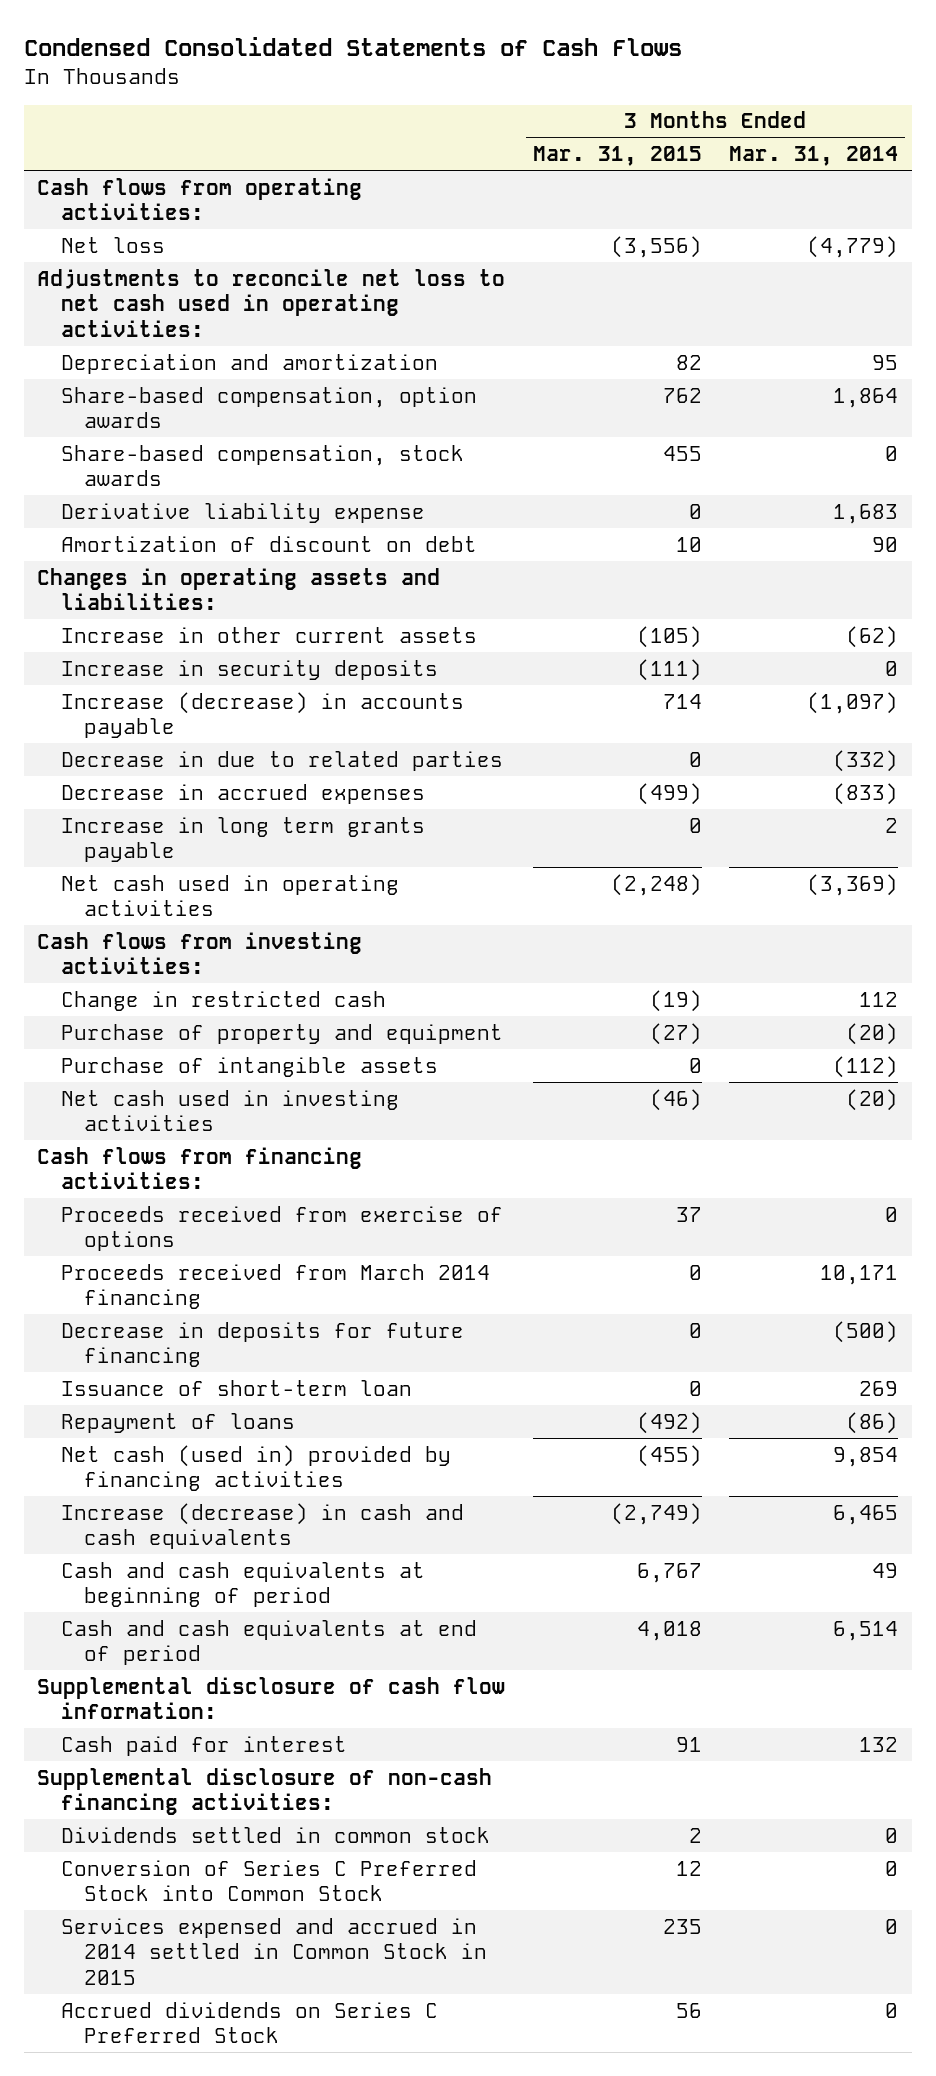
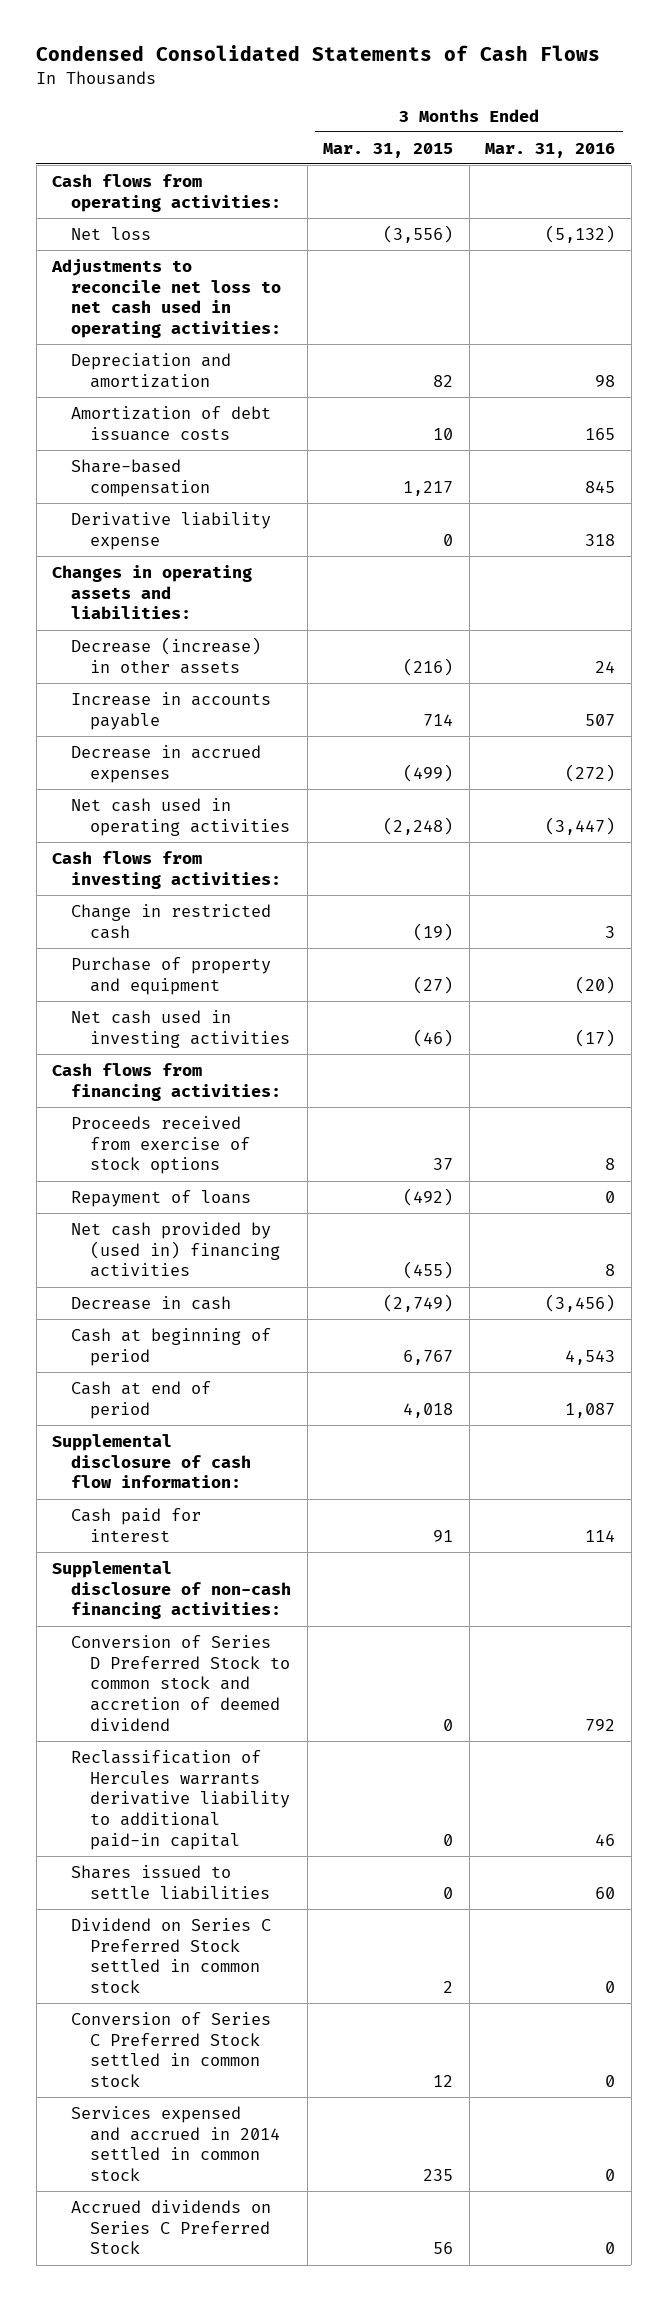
- | 3 Months Ended Mar. 31, 2015 | 3 Months Ended Mar. 31, 2014
+ | 3 Months Ended Mar. 31, 2015 | 3 Months Ended Mar. 31, 2016
- Share-based compensation, option awards | 762 | 1,864
- Share-based compensation, stock awards | 455 | 0
+ Amortization of debt issuance costs | 10 | 165
+ Share-based compensation | 1,217 | 845
- Amortization of discount on debt | 10 | 90
- Increase in other current assets | (105) | (62)
- Increase in security deposits | (111) | 0
- Increase (decrease) in accounts payable | 714 | (1,097)
- Decrease in due to related parties | 0 | (332)
+ Decrease (increase) in other assets | (216) | 24
+ Increase in accounts payable | 714 | 507
- Increase in long term grants payable | 0 | 2
- Purchase of intangible assets | 0 | (112)
- Proceeds received from exercise of options | 37 | 0
- Proceeds received from March 2014 financing | 0 | 10,171
- Decrease in deposits for future financing | 0 | (500)
- Issuance of short-term loan | 0 | 269
+ Proceeds received from exercise of stock options | 37 | 8
- Net cash (used in) provided by financing activities | (455) | 9,854
- Increase (decrease) in cash and cash equivalents | (2,749) | 6,465
- Cash and cash equivalents at beginning of period | 6,767 | 49
- Cash and cash equivalents at end of period | 4,018 | 6,514
+ Net cash provided by (used in) financing activities | (455) | 8
+ Decrease in cash | (2,749) | (3,456)
+ Cash at beginning of period | 6,767 | 4,543
+ Cash at end of period | 4,018 | 1,087
- Dividends settled in common stock | 2 | 0
- Conversion of Series C Preferred Stock into Common Stock | 12 | 0
- Services expensed and accrued in 2014 settled in Common Stock in 2015 | 235 | 0
+ Conversion of Series D Preferred Stock to common stock and accretion of deemed dividend | 0 | 792
+ Reclassification of Hercules warrants derivative liability to additional paid-in capital | 0 | 46
+ Shares issued to settle liabilities | 0 | 60
+ Dividend on Series C Preferred Stock settled in common stock | 2 | 0
+ Conversion of Series C Preferred Stock settled in common stock | 12 | 0
+ Services expensed and accrued in 2014 settled in common stock | 235 | 0

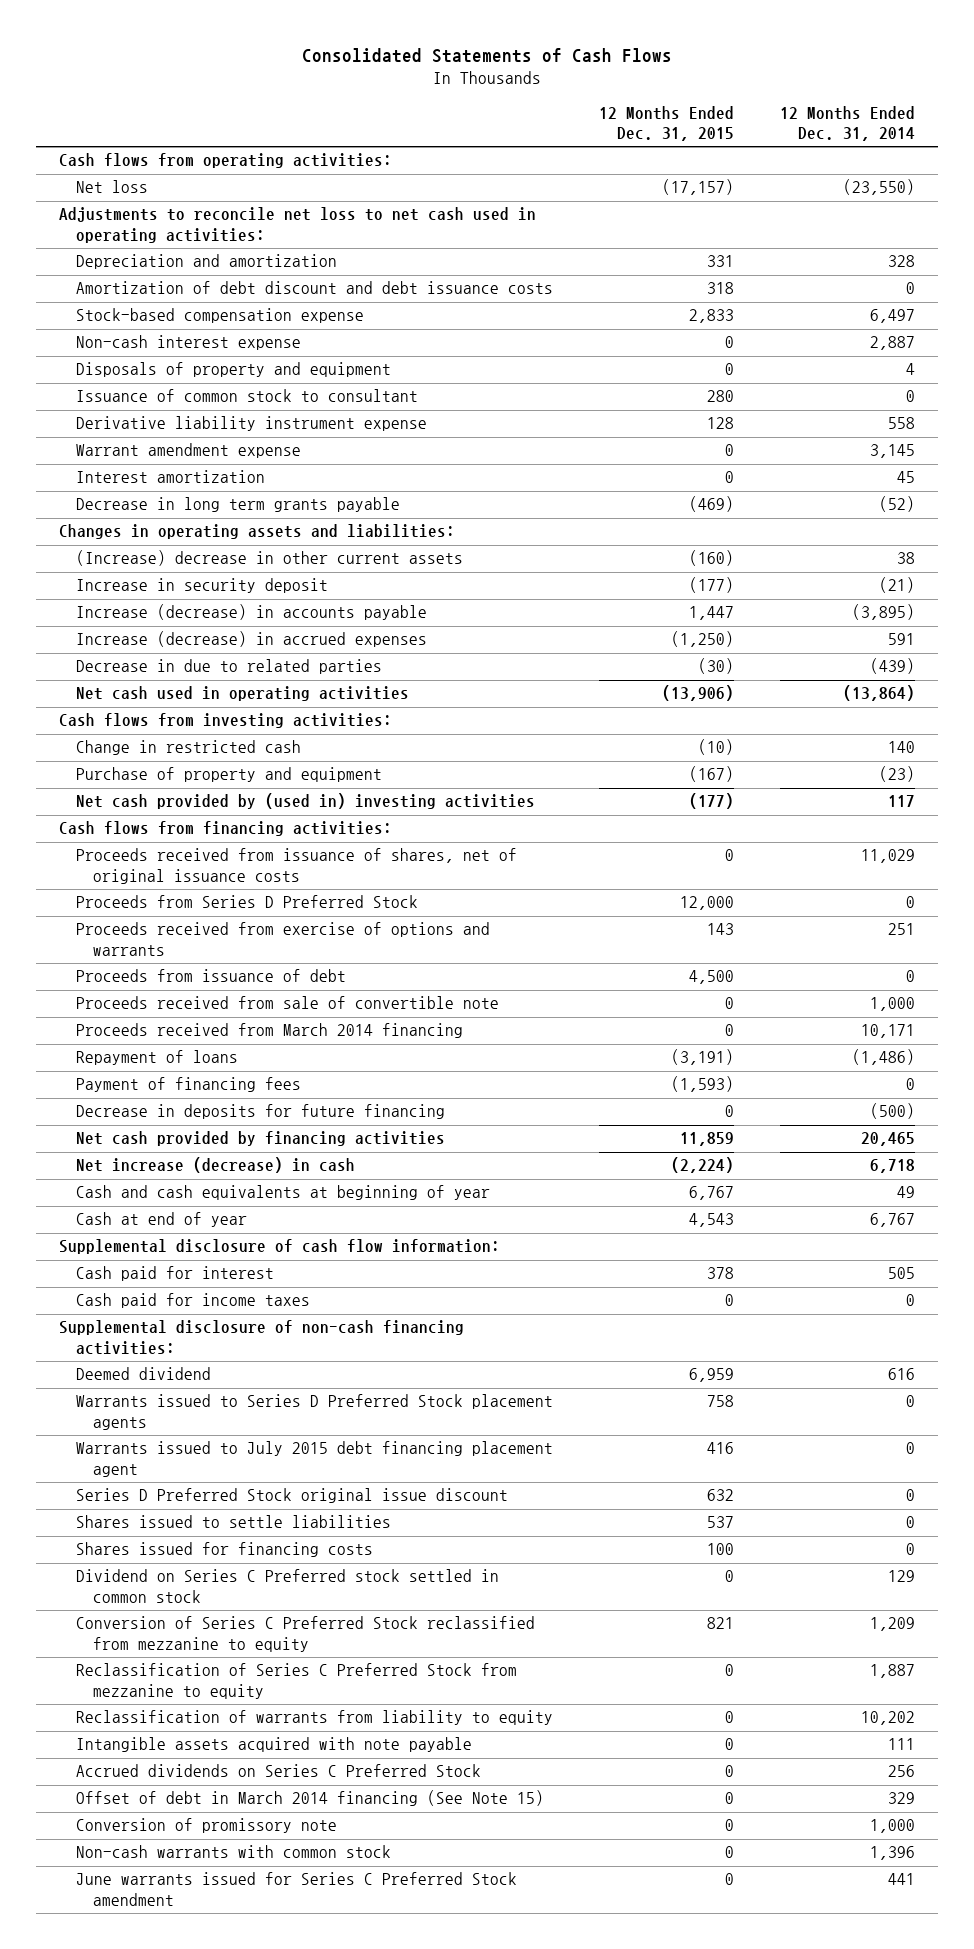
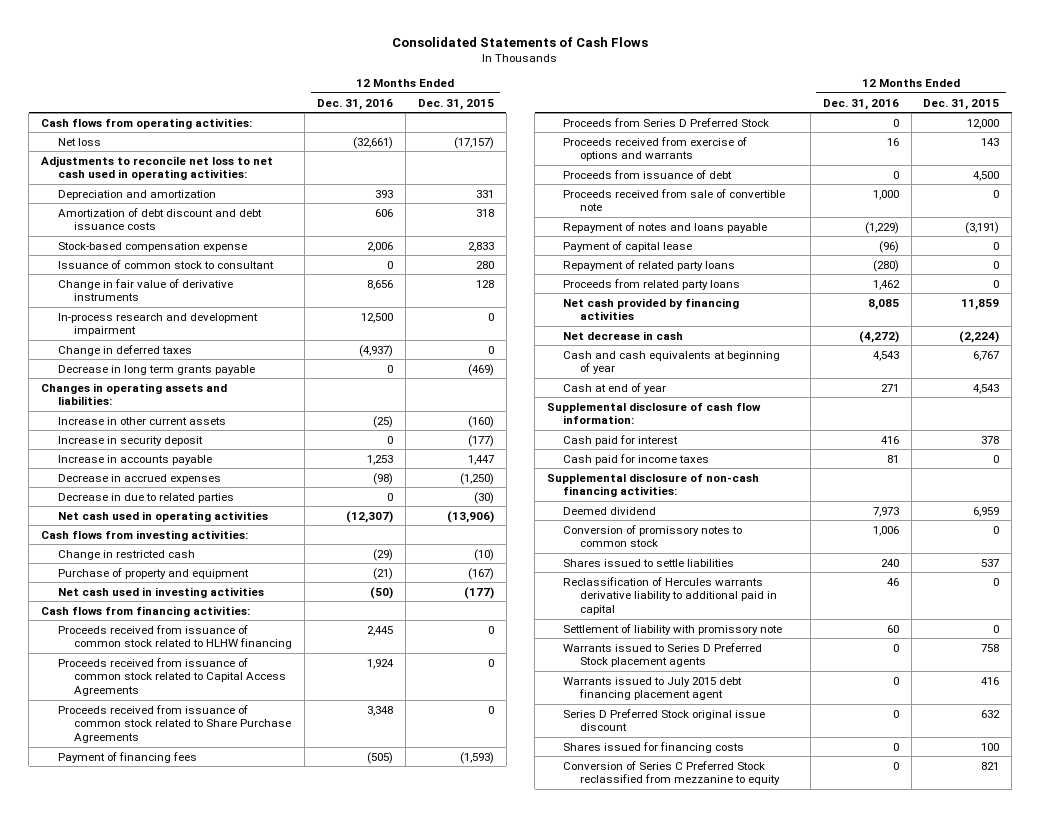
- | 12 Months Ended Dec. 31, 2015 | 12 Months Ended Dec. 31, 2014
+ | 12 Months Ended Dec. 31, 2016 | 12 Months Ended Dec. 31, 2015
- Non-cash interest expense | 0 | 2,887
- Disposals of property and equipment | 0 | 4
- Derivative liability instrument expense | 128 | 558
- Warrant amendment expense | 0 | 3,145
- Interest amortization | 0 | 45
+ Change in fair value of derivative instruments | 8,656 | 128
+ In-process research and development impairment | 12,500 | 0
+ Change in deferred taxes | (4,937) | 0
- (Increase) decrease in other current assets | (160) | 38
+ Increase in other current assets | (25) | (160)
- Increase (decrease) in accounts payable | 1,447 | (3,895)
- Increase (decrease) in accrued expenses | (1,250) | 591
+ Increase in accounts payable | 1,253 | 1,447
+ Decrease in accrued expenses | (98) | (1,250)
- Net cash provided by (used in) investing activities | (177) | 117
+ Net cash used in investing activities | (50) | (177)
- Proceeds received from issuance of shares, net of original issuance costs | 0 | 11,029
+ Proceeds received from issuance of common stock related to HLHW financing | 2,445 | 0
+ Proceeds received from issuance of common stock related to Capital Access Agreements | 1,924 | 0
+ Proceeds received from issuance of common stock related to Share Purchase Agreements | 3,348 | 0
moved up: Payment of financing fees | (505) | (1,593)
- Proceeds received from March 2014 financing | 0 | 10,171
- Repayment of loans | (3,191) | (1,486)
- Decrease in deposits for future financing | 0 | (500)
+ Repayment of notes and loans payable | (1,229) | (3,191)
+ Payment of capital lease | (96) | 0
+ Repayment of related party loans | (280) | 0
+ Proceeds from related party loans | 1,462 | 0
- Net increase (decrease) in cash | (2,224) | 6,718
+ Net decrease in cash | (4,272) | (2,224)
+ Conversion of promissory notes to common stock | 1,006 | 0
moved up: Shares issued to settle liabilities | 240 | 537
+ Reclassification of Hercules warrants derivative liability to additional paid in capital | 46 | 0
+ Settlement of liability with promissory note | 60 | 0
- Dividend on Series C Preferred stock settled in common stock | 0 | 129
- Reclassification of Series C Preferred Stock from mezzanine to equity | 0 | 1,887
- Reclassification of warrants from liability to equity | 0 | 10,202
- Intangible assets acquired with note payable | 0 | 111
- Accrued dividends on Series C Preferred Stock | 0 | 256
- Offset of debt in March 2014 financing (See Note 15) | 0 | 329
- Conversion of promissory note | 0 | 1,000
- Non-cash warrants with common stock | 0 | 1,396
- June warrants issued for Series C Preferred Stock amendment | 0 | 441

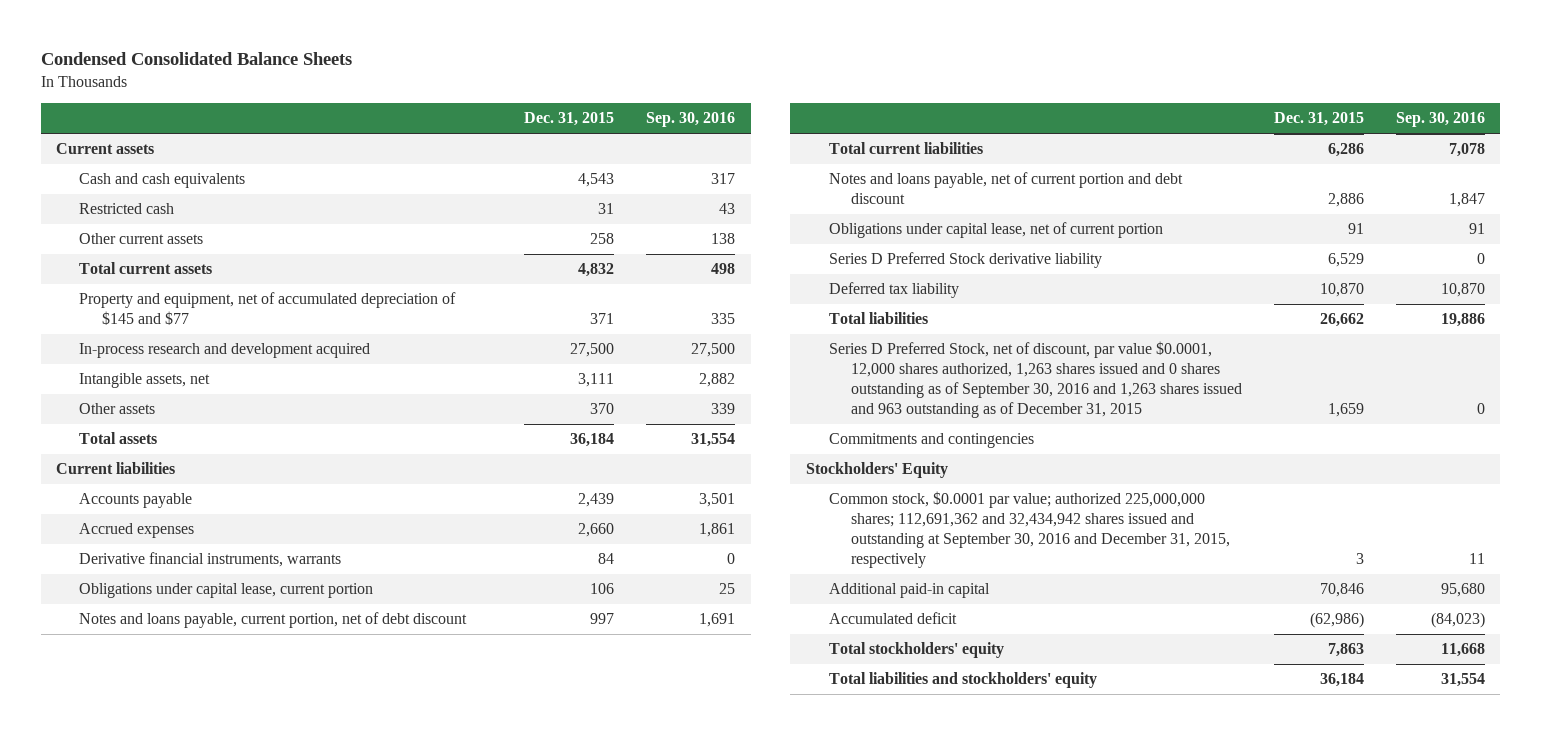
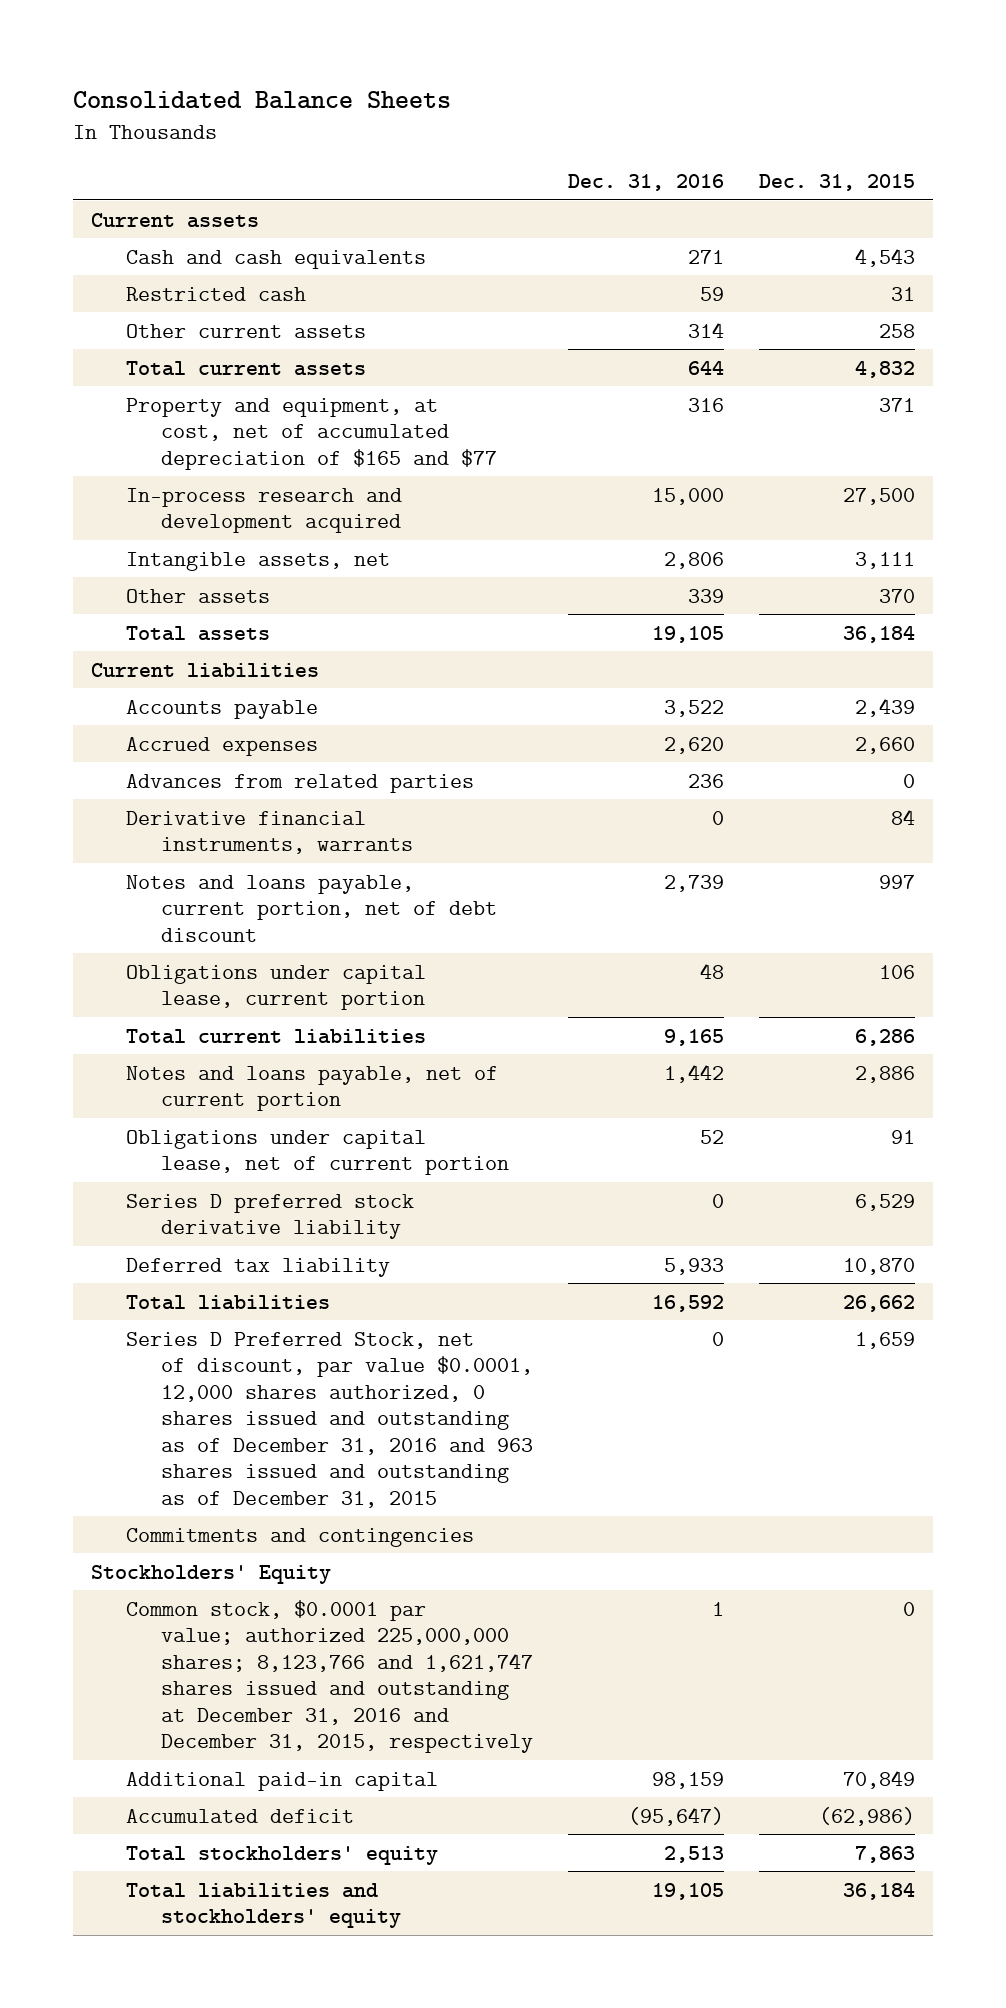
- Condensed Consolidated Balance Sheets
+ Consolidated Balance Sheets
- | Dec. 31, 2015 | Sep. 30, 2016
+ | Dec. 31, 2016 | Dec. 31, 2015
- Property and equipment, net of accumulated depreciation of $145 and $77 | 371 | 335
+ Property and equipment, at cost, net of accumulated depreciation of $165 and $77 | 316 | 371
+ Advances from related parties | 236 | 0
moved down: Obligations under capital lease, current portion | 48 | 106
- Notes and loans payable, net of current portion and debt discount | 2,886 | 1,847
+ Notes and loans payable, net of current portion | 1,442 | 2,886
- Series D Preferred Stock derivative liability | 6,529 | 0
+ Series D preferred stock derivative liability | 0 | 6,529
- Series D Preferred Stock, net of discount, par value $0.0001, 12,000 shares authorized, 1,263 shares issued and 0 shares outstanding as of September 30, 2016 and 1,263 shares issued and 963 outstanding as of December 31, 2015 | 1,659 | 0
+ Series D Preferred Stock, net of discount, par value $0.0001, 12,000 shares authorized, 0 shares issued and outstanding as of December 31, 2016 and 963 shares issued and outstanding as of December 31, 2015 | 0 | 1,659
- Common stock, $0.0001 par value; authorized 225,000,000 shares; 112,691,362 and 32,434,942 shares issued and outstanding at September 30, 2016 and December 31, 2015, respectively | 3 | 11
- Additional paid-in capital | 70,846 | 95,680
+ Common stock, $0.0001 par value; authorized 225,000,000 shares; 8,123,766 and 1,621,747 shares issued and outstanding at December 31, 2016 and December 31, 2015, respectively | 1 | 0
+ Additional paid-in capital | 98,159 | 70,849

